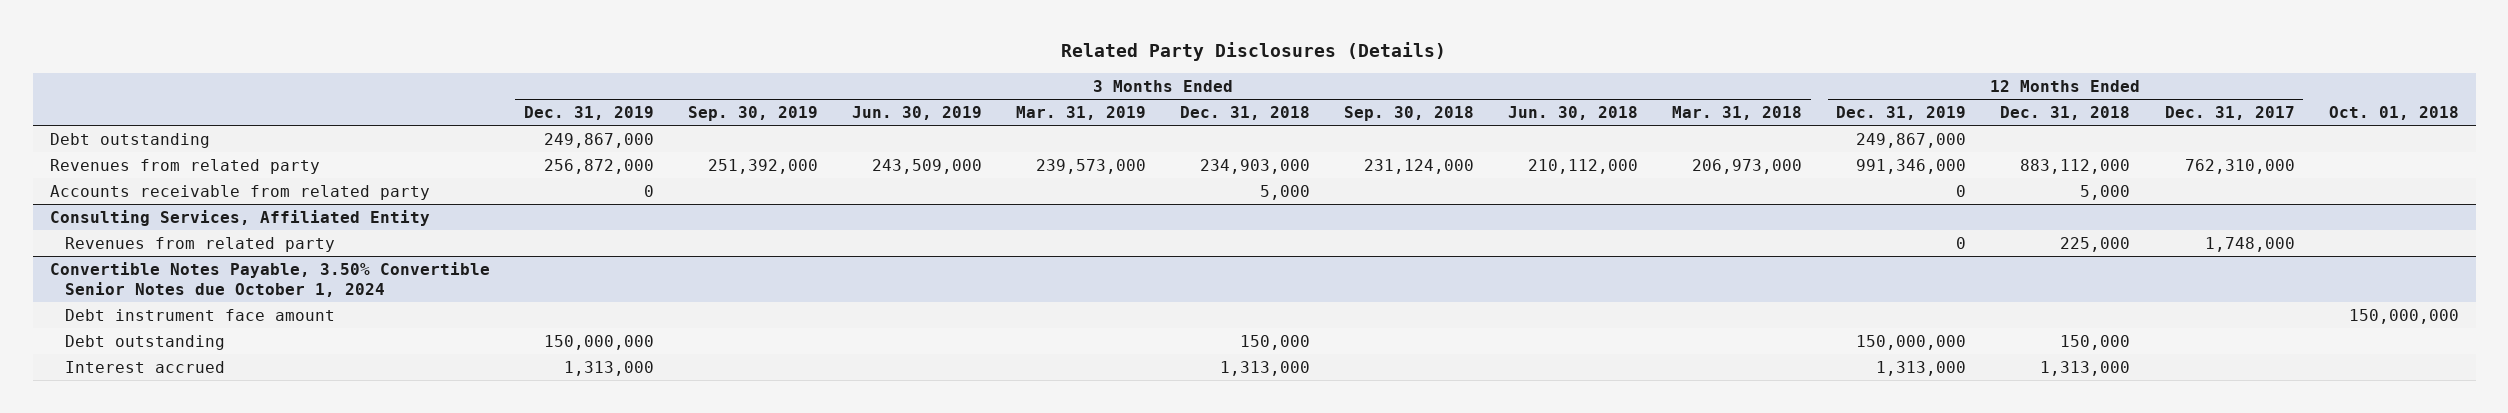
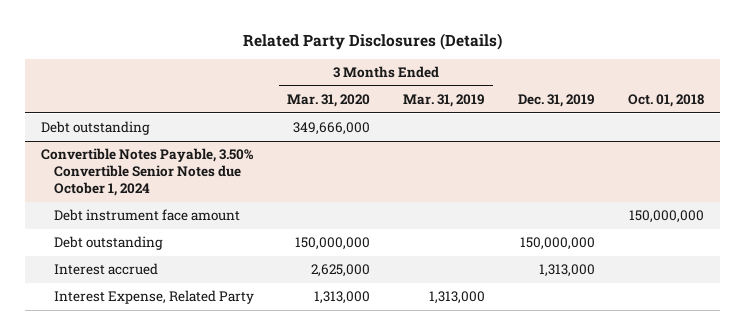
- | 3 Months Ended Dec. 31, 2019 | 3 Months Ended Sep. 30, 2019 | 3 Months Ended Jun. 30, 2019 | 3 Months Ended Mar. 31, 2019 | 3 Months Ended Dec. 31, 2018 | 3 Months Ended Sep. 30, 2018 | 3 Months Ended Jun. 30, 2018 | 3 Months Ended Mar. 31, 2018 | 12 Months Ended Dec. 31, 2019 | 12 Months Ended Dec. 31, 2018 | 12 Months Ended Dec. 31, 2017 | Oct. 01, 2018
+ | 3 Months Ended Mar. 31, 2020 | 3 Months Ended Mar. 31, 2019 | Dec. 31, 2019 | Oct. 01, 2018
- Revenues from related party | 256,872,000 | 251,392,000 | 243,509,000 | 239,573,000 | 234,903,000 | 231,124,000 | 210,112,000 | 206,973,000 | 991,346,000 | 883,112,000 | 762,310,000 |
- Accounts receivable from related party | 0 | | | | 5,000 | | | | 0 | 5,000 | |
- Consulting Services, Affiliated Entity
- Revenues from related party | | | | | | | | | 0 | 225,000 | 1,748,000 |
@ Convertible Notes Payable, 3.50% Convertible Senior Notes due October 1, 2024
+ Interest Expense, Related Party | 1,313,000 | 1,313,000 | |

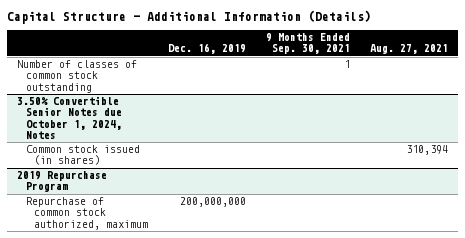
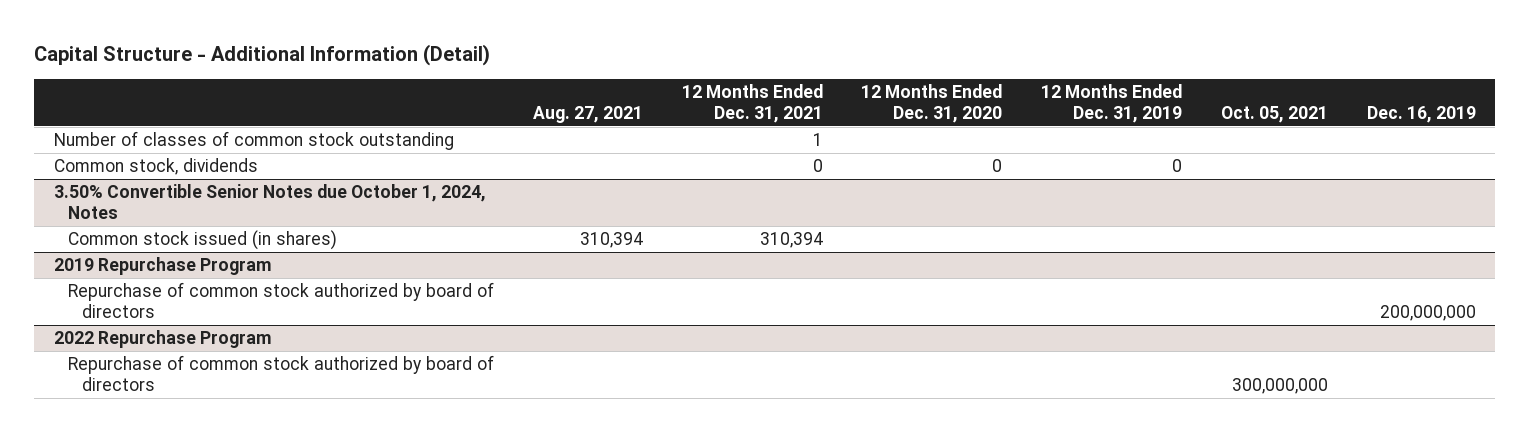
- Capital Structure - Additional Information (Details)
+ Capital Structure - Additional Information (Detail)
- | Dec. 16, 2019 | 9 Months Ended Sep. 30, 2021 | Aug. 27, 2021
+ | Aug. 27, 2021 | 12 Months Ended Dec. 31, 2021 | 12 Months Ended Dec. 31, 2020 | 12 Months Ended Dec. 31, 2019 | Oct. 05, 2021 | Dec. 16, 2019
+ Common stock, dividends | | 0 | 0 | 0 | |
@ 2019 Repurchase Program
- Repurchase of common stock authorized, maximum | 200,000,000 | |
+ Repurchase of common stock authorized by board of directors | | | | | | 200,000,000
+ 2022 Repurchase Program
+ Repurchase of common stock authorized by board of directors | | | | | 300,000,000 |

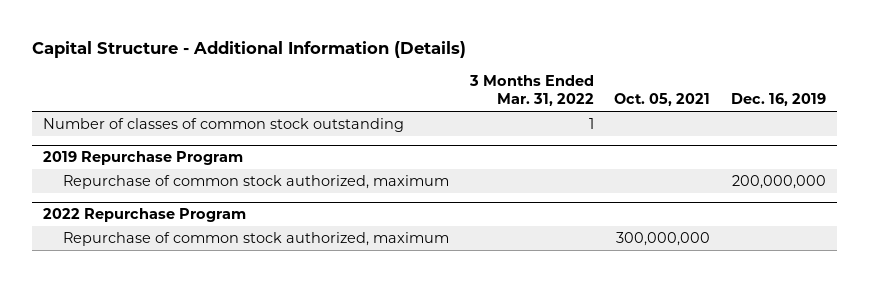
- Capital Structure - Additional Information (Detail)
+ Capital Structure - Additional Information (Details)
- | Aug. 27, 2021 | 12 Months Ended Dec. 31, 2021 | 12 Months Ended Dec. 31, 2020 | 12 Months Ended Dec. 31, 2019 | Oct. 05, 2021 | Dec. 16, 2019
+ | 3 Months Ended Mar. 31, 2022 | Oct. 05, 2021 | Dec. 16, 2019
- Common stock, dividends | | 0 | 0 | 0 | |
- 3.50% Convertible Senior Notes due October 1, 2024, Notes
- Common stock issued (in shares) | 310,394 | 310,394 | | | |
@ 2019 Repurchase Program
- Repurchase of common stock authorized by board of directors | | | | | | 200,000,000
+ Repurchase of common stock authorized, maximum | | | 200,000,000
@ 2022 Repurchase Program
- Repurchase of common stock authorized by board of directors | | | | | 300,000,000 |
+ Repurchase of common stock authorized, maximum | | 300,000,000 |

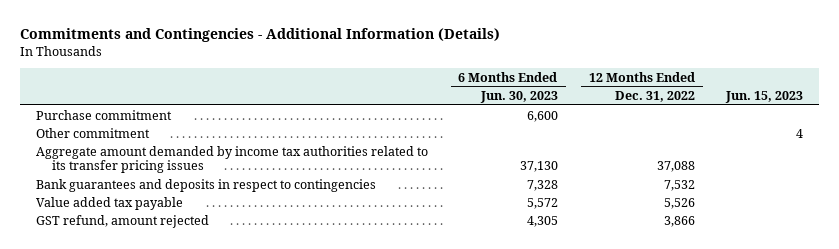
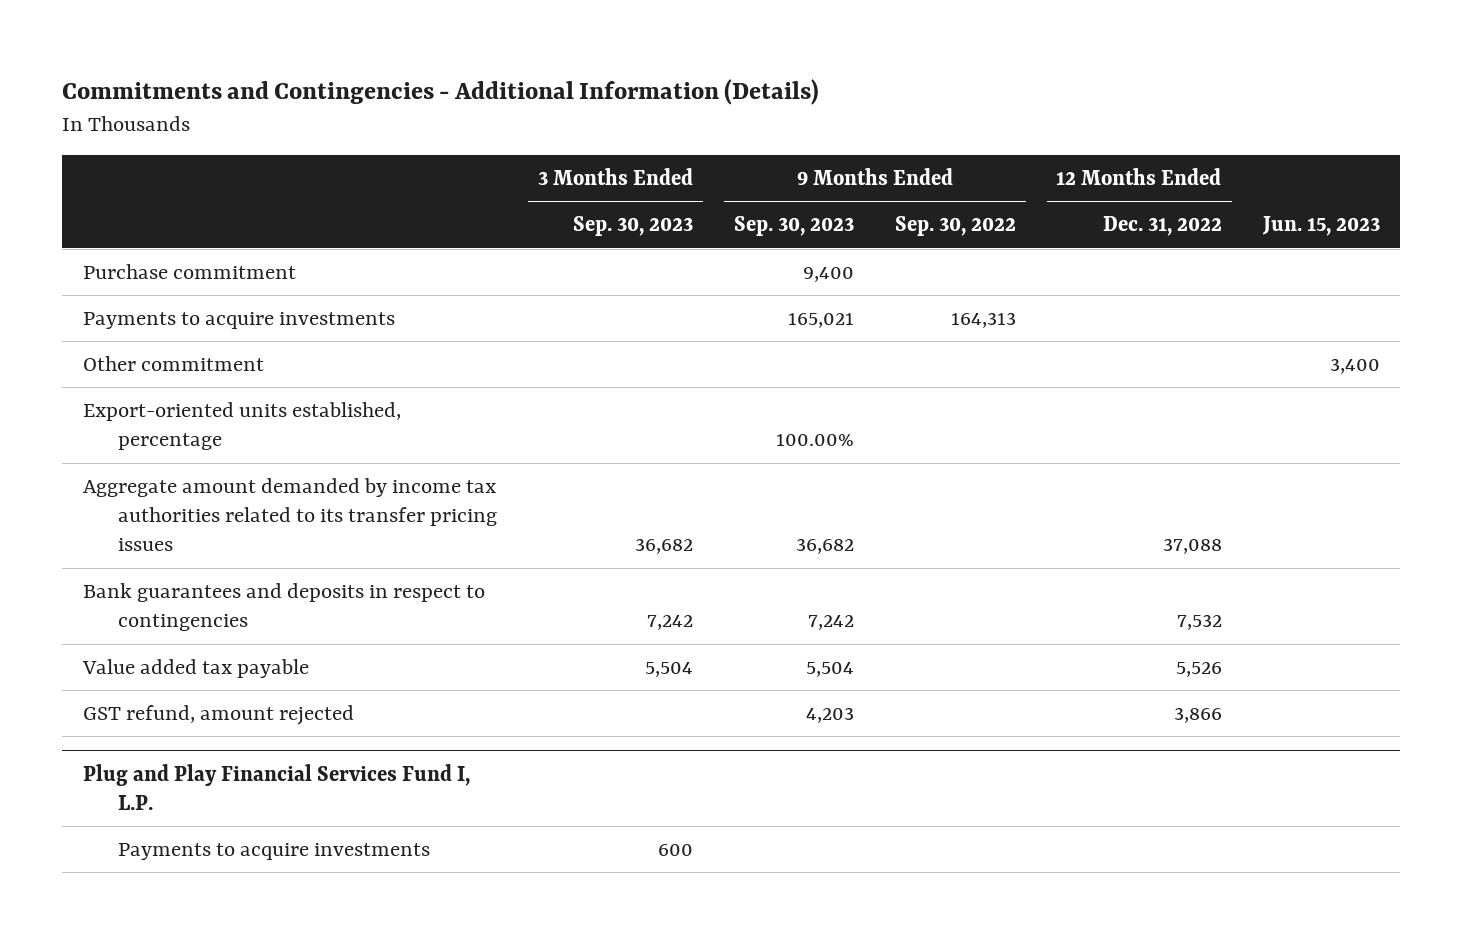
- | 6 Months Ended Jun. 30, 2023 | 12 Months Ended Dec. 31, 2022 | Jun. 15, 2023
+ | 3 Months Ended Sep. 30, 2023 | 9 Months Ended Sep. 30, 2023 | 9 Months Ended Sep. 30, 2022 | 12 Months Ended Dec. 31, 2022 | Jun. 15, 2023
- Other commitment | | | 4
+ Payments to acquire investments | | 165,021 | 164,313 | |
+ Other commitment | | | | | 3,400
+ Export-oriented units established, percentage | | 100.00% | | |
+ Plug and Play Financial Services Fund I, L.P.
+ Payments to acquire investments | 600 | | | |

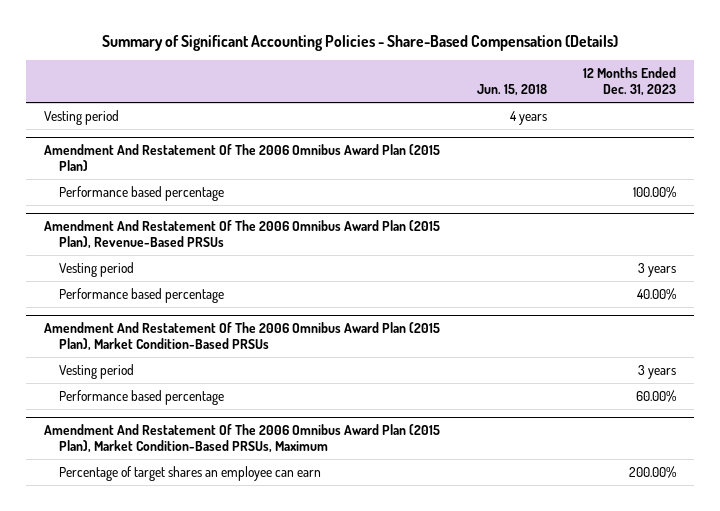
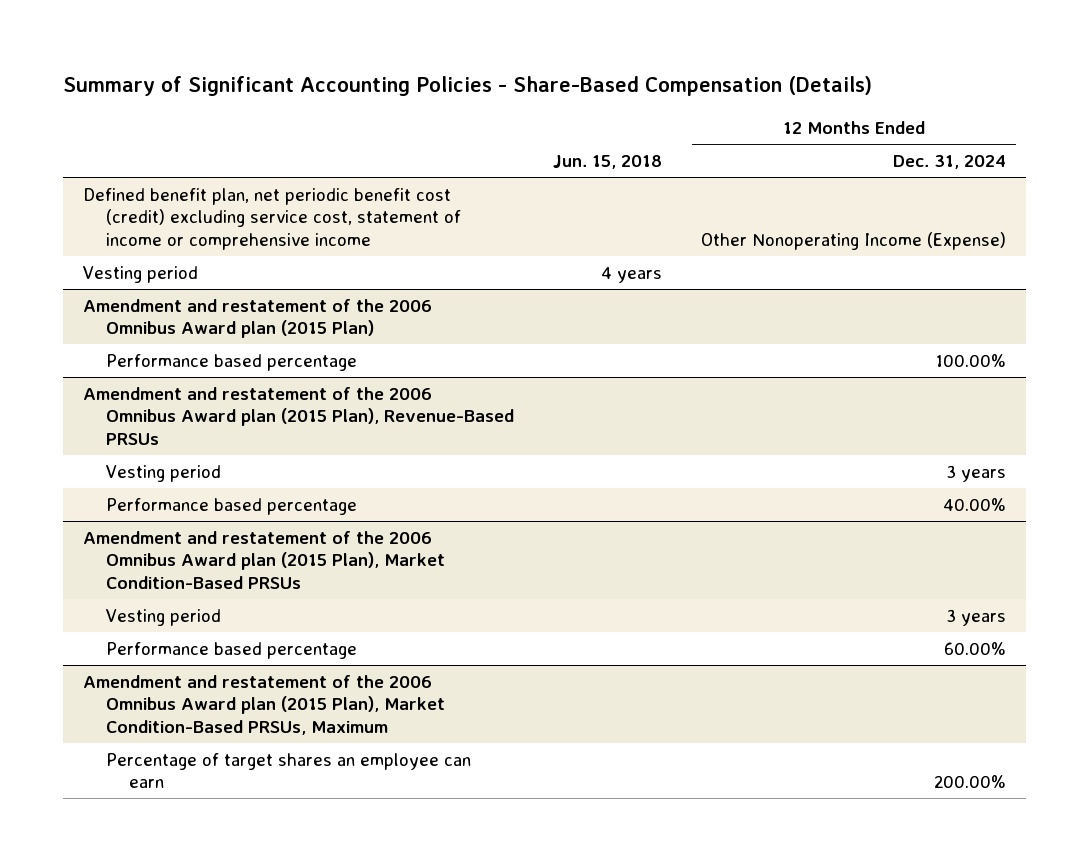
- | Jun. 15, 2018 | 12 Months Ended Dec. 31, 2023
+ | Jun. 15, 2018 | 12 Months Ended Dec. 31, 2024
+ Defined benefit plan, net periodic benefit cost (credit) excluding service cost, statement of income or comprehensive income | | Other Nonoperating Income (Expense)
- Amendment And Restatement Of The 2006 Omnibus Award Plan (2015 Plan)
+ Amendment and restatement of the 2006 Omnibus Award plan (2015 Plan)
- Amendment And Restatement Of The 2006 Omnibus Award Plan (2015 Plan), Revenue-Based PRSUs
+ Amendment and restatement of the 2006 Omnibus Award plan (2015 Plan), Revenue-Based PRSUs
- Amendment And Restatement Of The 2006 Omnibus Award Plan (2015 Plan), Market Condition-Based PRSUs
+ Amendment and restatement of the 2006 Omnibus Award plan (2015 Plan), Market Condition-Based PRSUs
- Amendment And Restatement Of The 2006 Omnibus Award Plan (2015 Plan), Market Condition-Based PRSUs, Maximum
+ Amendment and restatement of the 2006 Omnibus Award plan (2015 Plan), Market Condition-Based PRSUs, Maximum

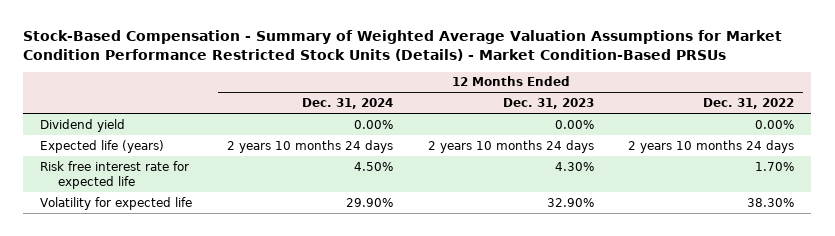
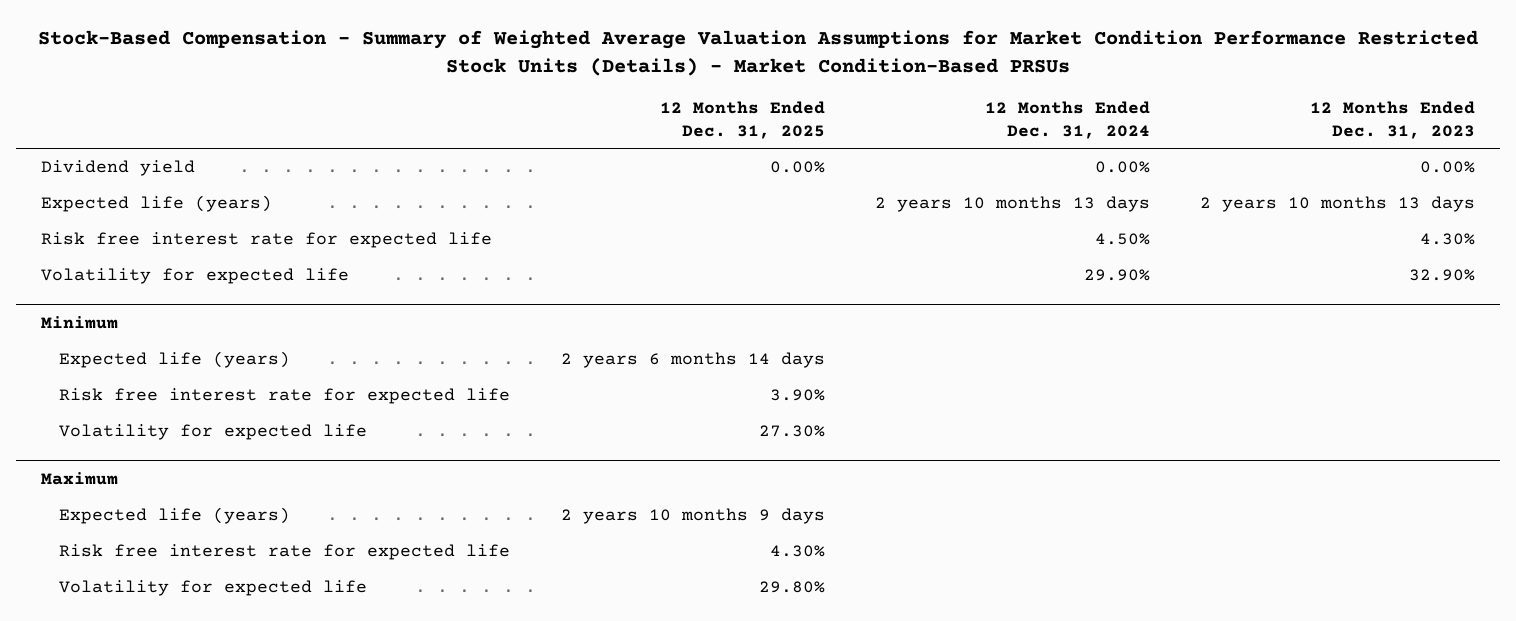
- | 12 Months Ended Dec. 31, 2024 | 12 Months Ended Dec. 31, 2023 | 12 Months Ended Dec. 31, 2022
+ | 12 Months Ended Dec. 31, 2025 | 12 Months Ended Dec. 31, 2024 | 12 Months Ended Dec. 31, 2023
- Expected life (years) | 2 years 10 months 24 days | 2 years 10 months 24 days | 2 years 10 months 24 days
+ Expected life (years) | | 2 years 10 months 13 days | 2 years 10 months 13 days
+ Minimum
+ Expected life (years) | 2 years 6 months 14 days | |
+ Risk free interest rate for expected life | 3.90% | |
+ Volatility for expected life | 27.30% | |
+ Maximum
+ Expected life (years) | 2 years 10 months 9 days | |
+ Risk free interest rate for expected life | 4.30% | |
+ Volatility for expected life | 29.80% | |

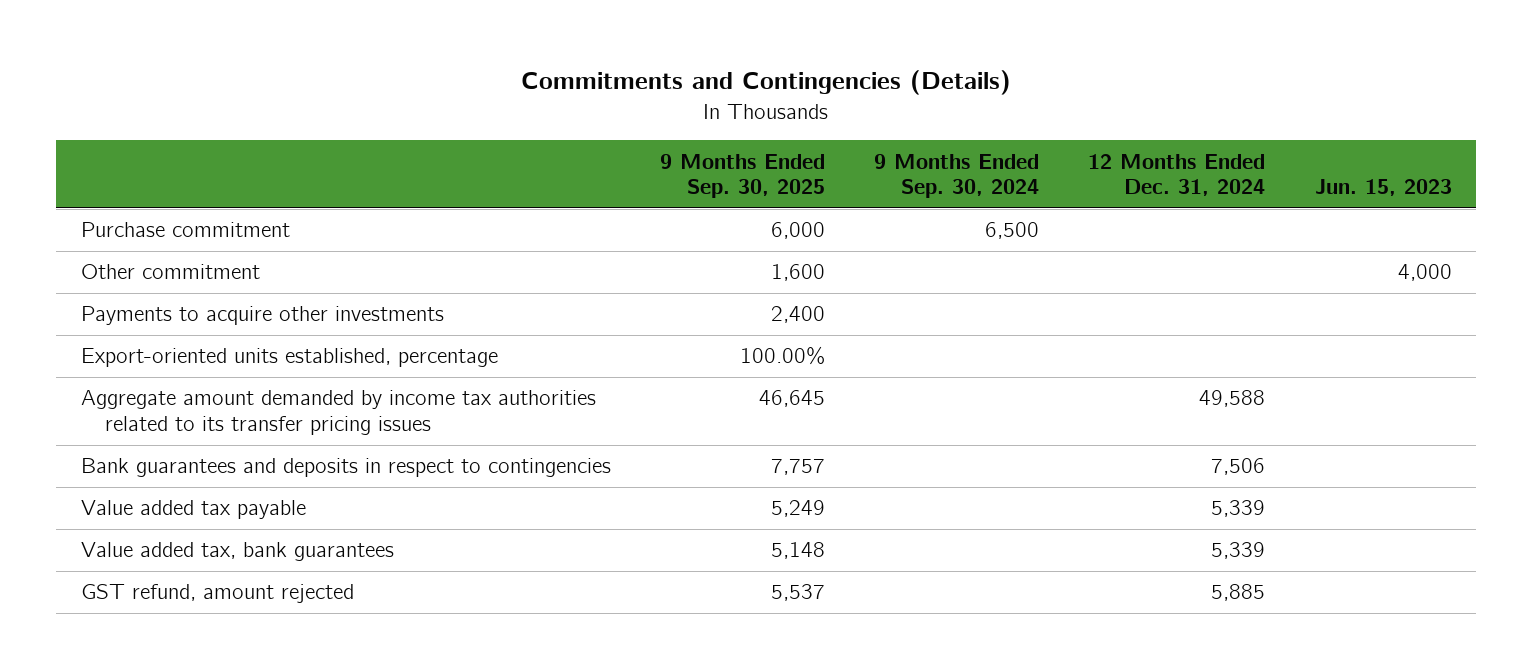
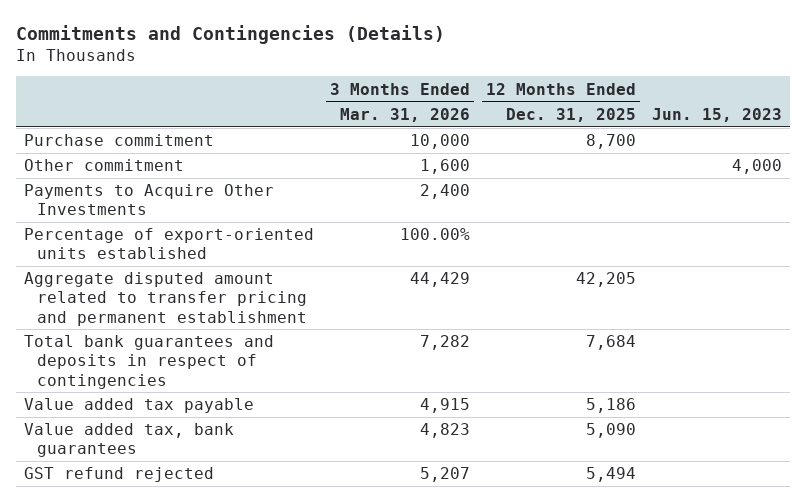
- | 9 Months Ended Sep. 30, 2025 | 9 Months Ended Sep. 30, 2024 | 12 Months Ended Dec. 31, 2024 | Jun. 15, 2023
+ | 3 Months Ended Mar. 31, 2026 | 12 Months Ended Dec. 31, 2025 | Jun. 15, 2023
- Payments to acquire other investments | 2,400 | | |
- Export-oriented units established, percentage | 100.00% | | |
- Aggregate amount demanded by income tax authorities related to its transfer pricing issues | 46,645 | | 49,588 |
- Bank guarantees and deposits in respect to contingencies | 7,757 | | 7,506 |
+ Payments to Acquire Other Investments | 2,400 | |
+ Percentage of export-oriented units established | 100.00% | |
+ Aggregate disputed amount related to transfer pricing and permanent establishment | 44,429 | 42,205 |
+ Total bank guarantees and deposits in respect of contingencies | 7,282 | 7,684 |
- GST refund, amount rejected | 5,537 | | 5,885 |
+ GST refund rejected | 5,207 | 5,494 |

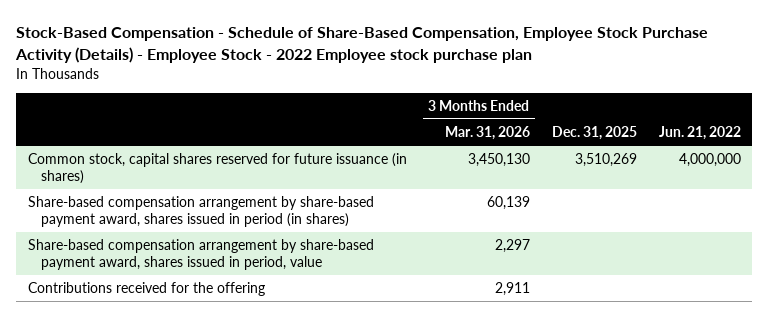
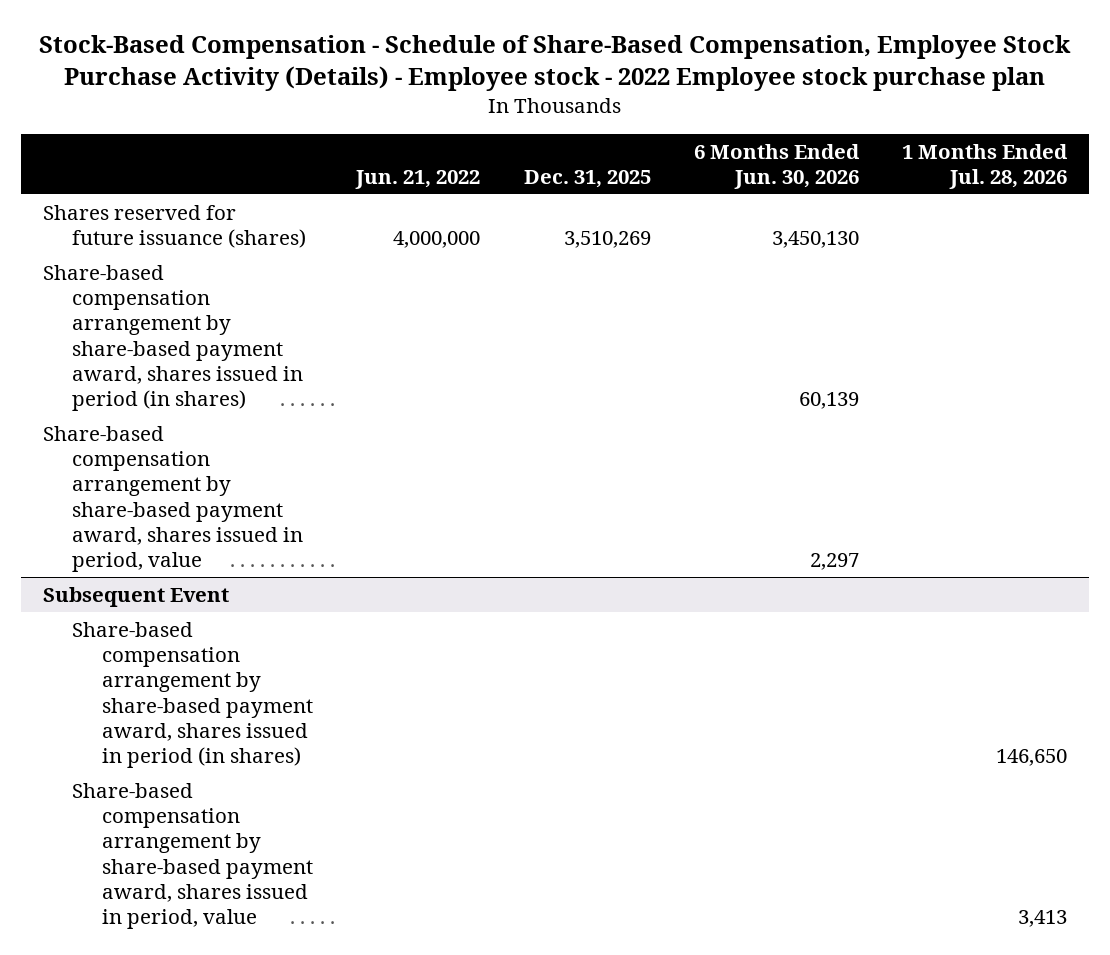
- Stock-Based Compensation - Schedule of Share-Based Compensation, Employee Stock Purchase Activity (Details) - Employee Stock - 2022 Employee stock purchase plan
+ Stock-Based Compensation - Schedule of Share-Based Compensation, Employee Stock Purchase Activity (Details) - Employee stock - 2022 Employee stock purchase plan
- | 3 Months Ended Mar. 31, 2026 | Dec. 31, 2025 | Jun. 21, 2022
+ | Jun. 21, 2022 | Dec. 31, 2025 | 6 Months Ended Jun. 30, 2026 | 1 Months Ended Jul. 28, 2026
- Common stock, capital shares reserved for future issuance (in shares) | 3,450,130 | 3,510,269 | 4,000,000
+ Shares reserved for future issuance (shares) | 4,000,000 | 3,510,269 | 3,450,130 |
- Contributions received for the offering | 2,911 | |
+ Subsequent Event
+ Share-based compensation arrangement by share-based payment award, shares issued in period (in shares) | | | | 146,650
+ Share-based compensation arrangement by share-based payment award, shares issued in period, value | | | | 3,413

